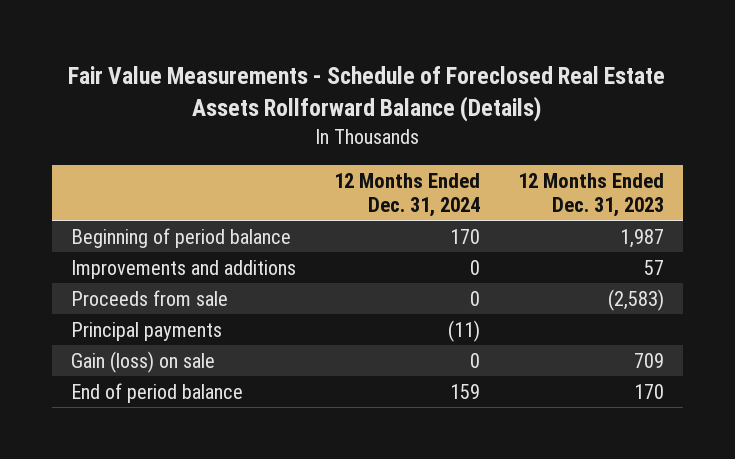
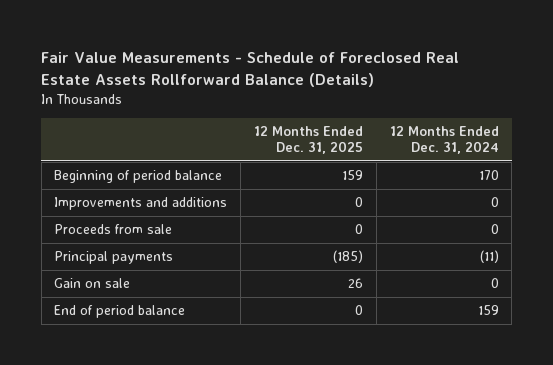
- | 12 Months Ended Dec. 31, 2024 | 12 Months Ended Dec. 31, 2023
+ | 12 Months Ended Dec. 31, 2025 | 12 Months Ended Dec. 31, 2024
- Gain (loss) on sale | 0 | 709
+ Gain on sale | 26 | 0

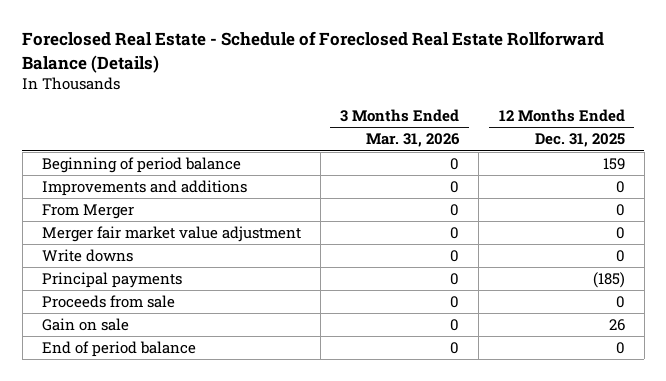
- Fair Value Measurements - Schedule of Foreclosed Real Estate Assets Rollforward Balance (Details)
+ Foreclosed Real Estate - Schedule of Foreclosed Real Estate Rollforward Balance (Details)
- | 12 Months Ended Dec. 31, 2025 | 12 Months Ended Dec. 31, 2024
+ | 3 Months Ended Mar. 31, 2026 | 12 Months Ended Dec. 31, 2025
+ From Merger | 0 | 0
+ Merger fair market value adjustment | 0 | 0
+ Write downs | 0 | 0
moved down: Proceeds from sale | 0 | 0

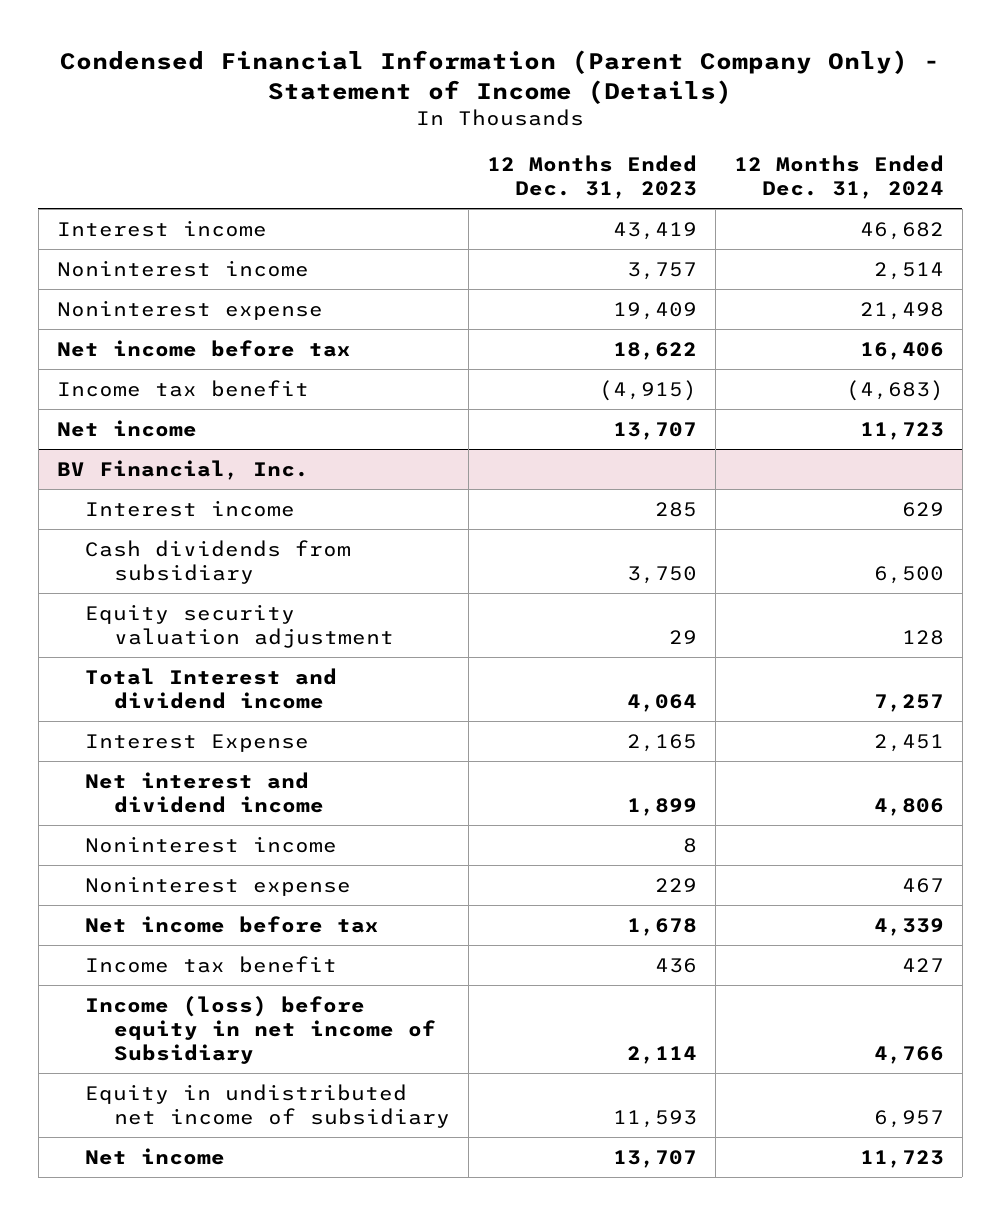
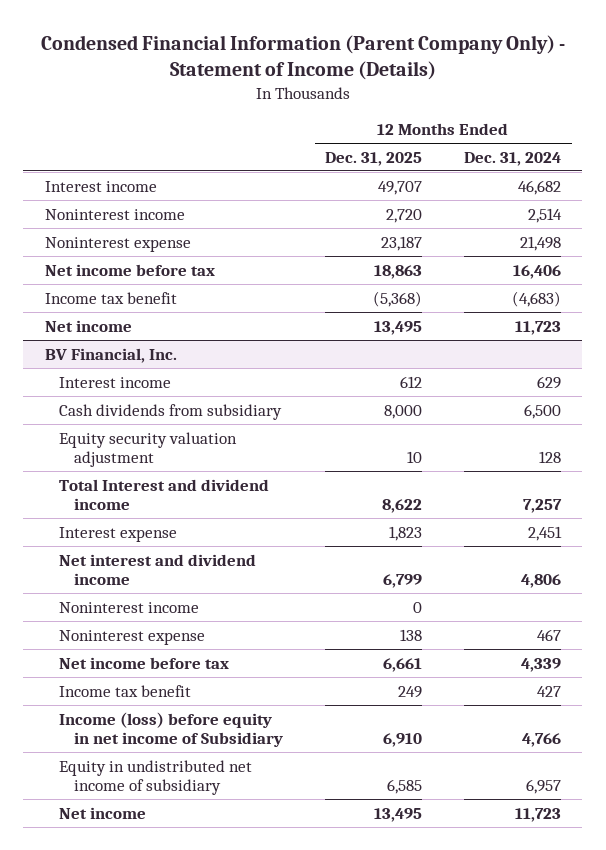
- | 12 Months Ended Dec. 31, 2023 | 12 Months Ended Dec. 31, 2024
+ | 12 Months Ended Dec. 31, 2025 | 12 Months Ended Dec. 31, 2024
@ BV Financial, Inc.
- Interest Expense | 2,165 | 2,451
+ Interest expense | 1,823 | 2,451

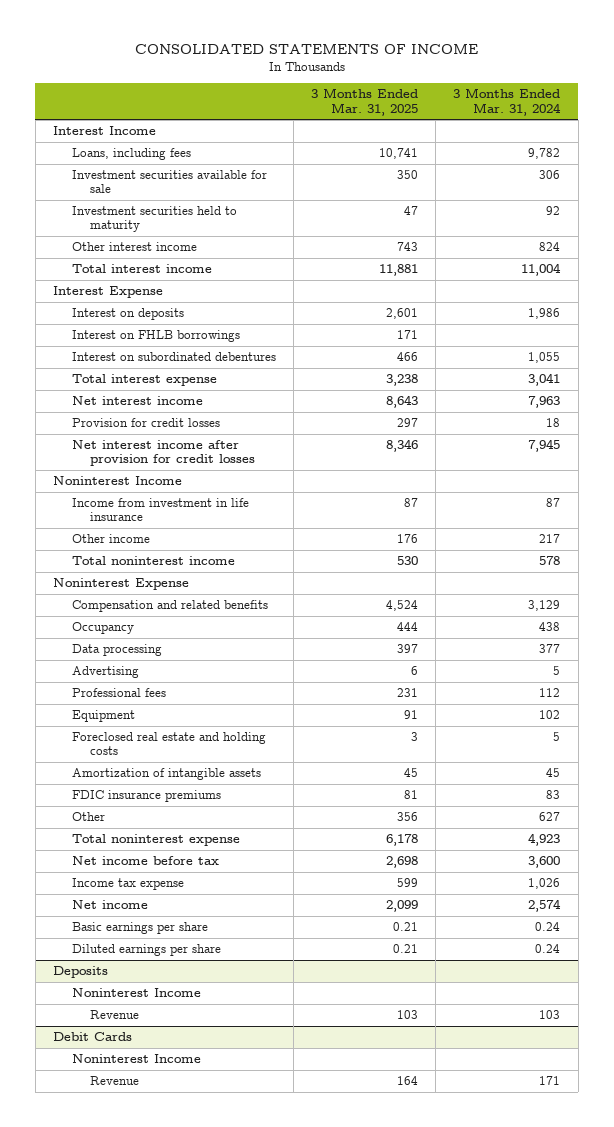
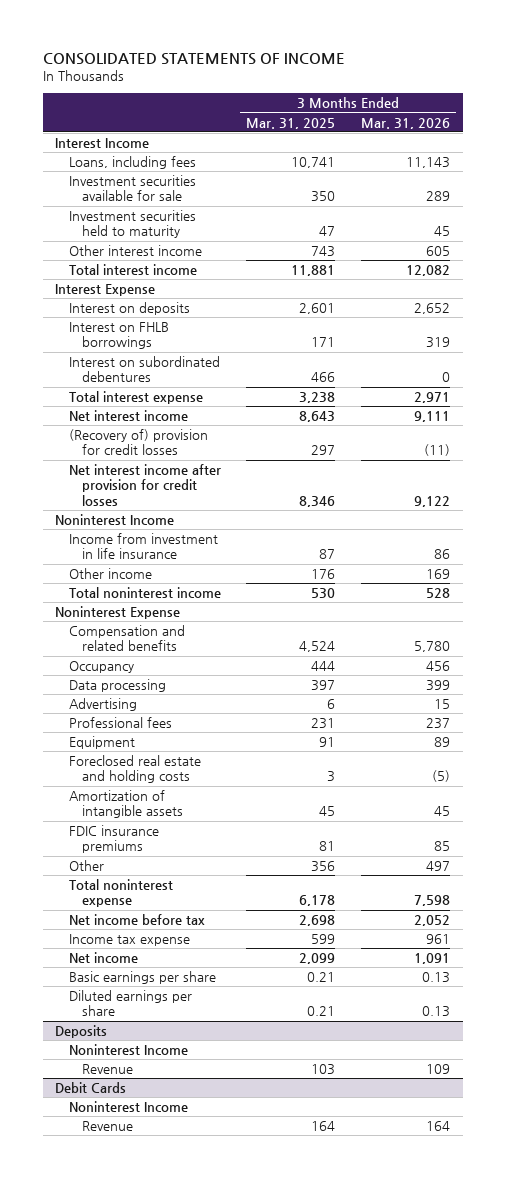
- | 3 Months Ended Mar. 31, 2025 | 3 Months Ended Mar. 31, 2024
+ | 3 Months Ended Mar. 31, 2025 | 3 Months Ended Mar. 31, 2026
- Provision for credit losses | 297 | 18
+ (Recovery of) provision for credit losses | 297 | (11)

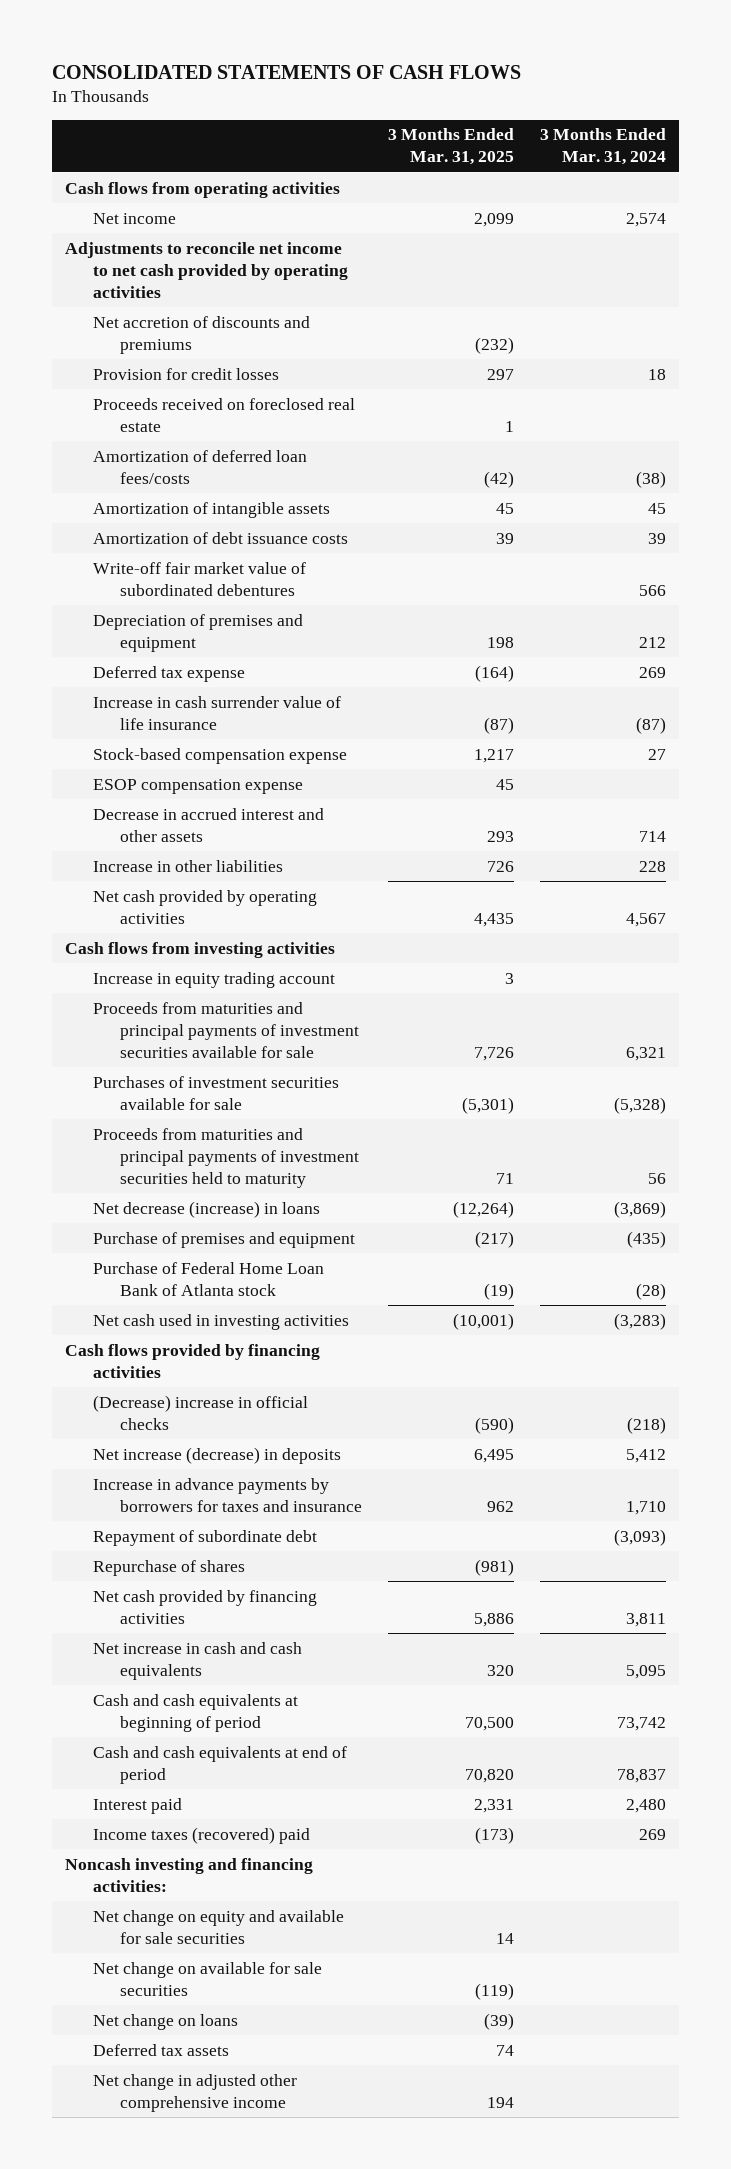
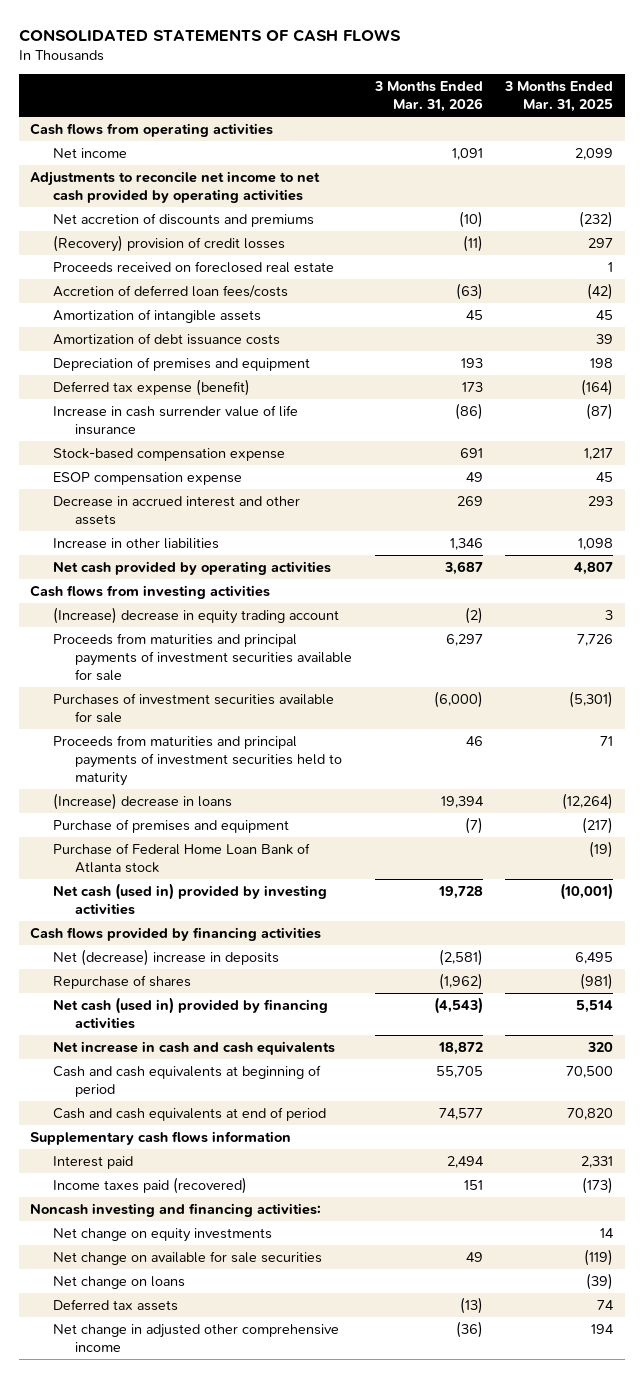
- | 3 Months Ended Mar. 31, 2025 | 3 Months Ended Mar. 31, 2024
+ | 3 Months Ended Mar. 31, 2026 | 3 Months Ended Mar. 31, 2025
- Provision for credit losses | 297 | 18
+ (Recovery) provision of credit losses | (11) | 297
- Amortization of deferred loan fees/costs | (42) | (38)
+ Accretion of deferred loan fees/costs | (63) | (42)
- Write-off fair market value of subordinated debentures | | 566
- Deferred tax expense | (164) | 269
+ Deferred tax expense (benefit) | 173 | (164)
- Increase in other liabilities | 726 | 228
- Net cash provided by operating activities | 4,435 | 4,567
+ Increase in other liabilities | 1,346 | 1,098
+ Net cash provided by operating activities | 3,687 | 4,807
- Increase in equity trading account | 3 |
+ (Increase) decrease in equity trading account | (2) | 3
- Net decrease (increase) in loans | (12,264) | (3,869)
+ (Increase) decrease in loans | 19,394 | (12,264)
- Net cash used in investing activities | (10,001) | (3,283)
+ Net cash (used in) provided by investing activities | 19,728 | (10,001)
- (Decrease) increase in official checks | (590) | (218)
- Net increase (decrease) in deposits | 6,495 | 5,412
- Increase in advance payments by borrowers for taxes and insurance | 962 | 1,710
- Repayment of subordinate debt | | (3,093)
+ Net (decrease) increase in deposits | (2,581) | 6,495
- Net cash provided by financing activities | 5,886 | 3,811
+ Net cash (used in) provided by financing activities | (4,543) | 5,514
+ Supplementary cash flows information
- Income taxes (recovered) paid | (173) | 269
+ Income taxes paid (recovered) | 151 | (173)
- Net change on equity and available for sale securities | 14 |
+ Net change on equity investments | | 14

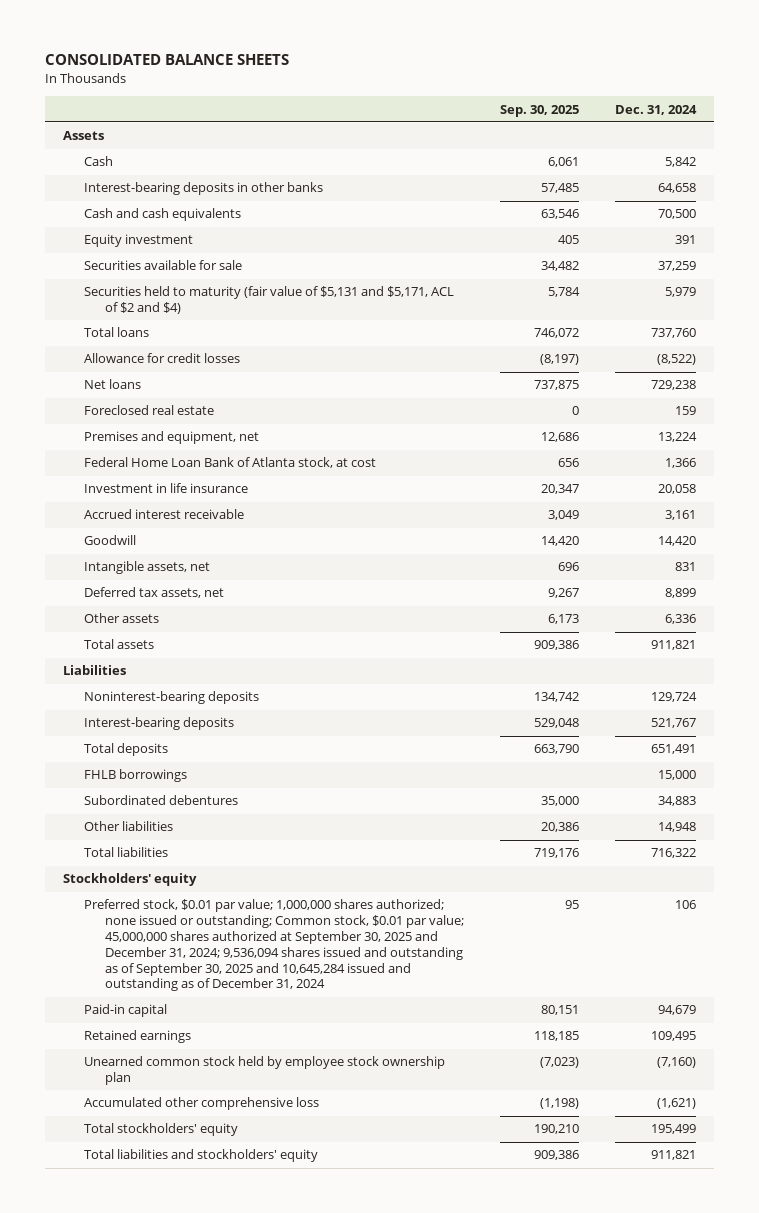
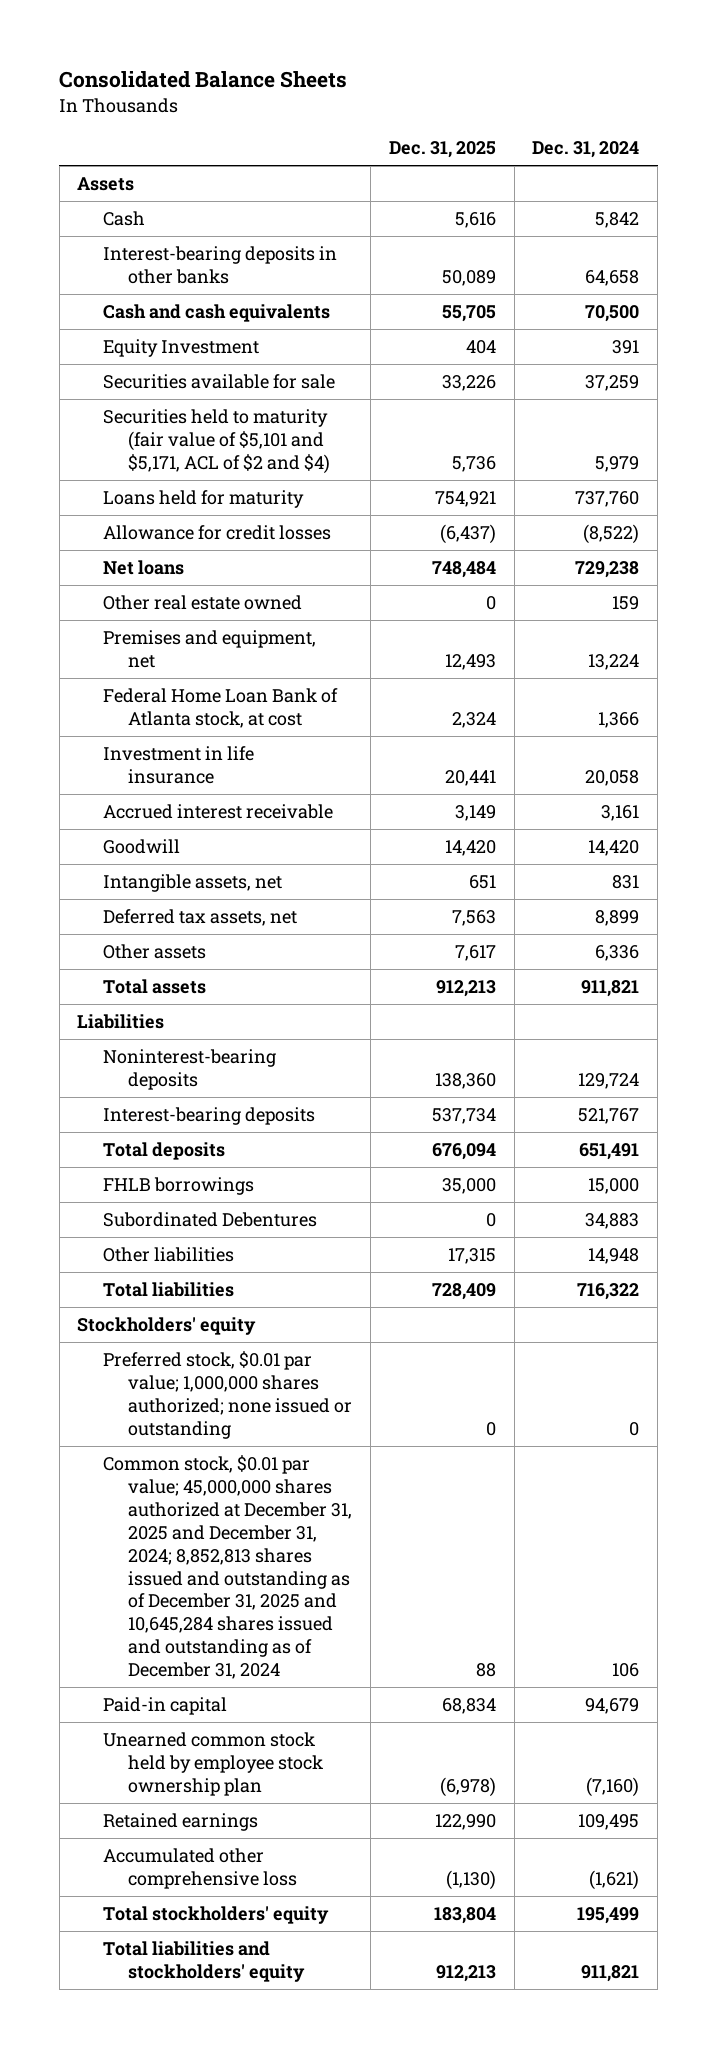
- CONSOLIDATED BALANCE SHEETS
+ Consolidated Balance Sheets
- | Sep. 30, 2025 | Dec. 31, 2024
+ | Dec. 31, 2025 | Dec. 31, 2024
- Equity investment | 405 | 391
+ Equity Investment | 404 | 391
- Securities held to maturity (fair value of $5,131 and $5,171, ACL of $2 and $4) | 5,784 | 5,979
- Total loans | 746,072 | 737,760
+ Securities held to maturity (fair value of $5,101 and $5,171, ACL of $2 and $4) | 5,736 | 5,979
+ Loans held for maturity | 754,921 | 737,760
- Foreclosed real estate | 0 | 159
+ Other real estate owned | 0 | 159
- Subordinated debentures | 35,000 | 34,883
+ Subordinated Debentures | 0 | 34,883
- Preferred stock, $0.01 par value; 1,000,000 shares authorized; none issued or outstanding; Common stock, $0.01 par value; 45,000,000 shares authorized at September 30, 2025 and December 31, 2024; 9,536,094 shares issued and outstanding as of September 30, 2025 and 10,645,284 issued and outstanding as of December 31, 2024 | 95 | 106
+ Preferred stock, $0.01 par value; 1,000,000 shares authorized; none issued or outstanding | 0 | 0
+ Common stock, $0.01 par value; 45,000,000 shares authorized at December 31, 2025 and December 31, 2024; 8,852,813 shares issued and outstanding as of December 31, 2025 and 10,645,284 shares issued and outstanding as of December 31, 2024 | 88 | 106
moved down: Retained earnings | 122,990 | 109,495

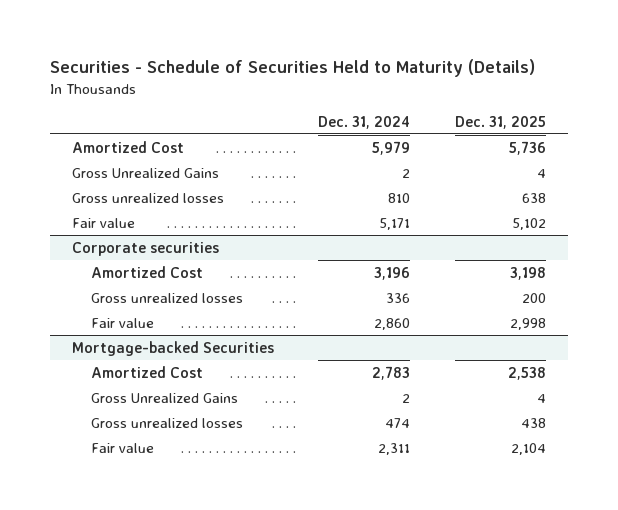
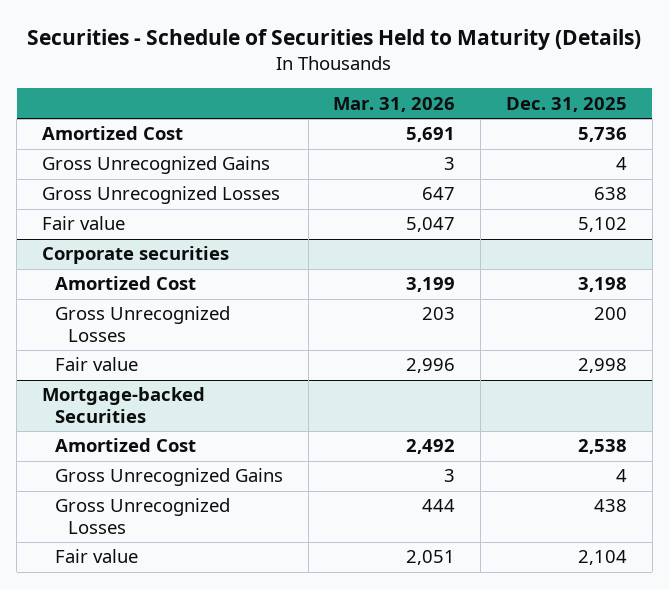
- | Dec. 31, 2024 | Dec. 31, 2025
+ | Mar. 31, 2026 | Dec. 31, 2025
- Gross Unrealized Gains | 2 | 4
- Gross unrealized losses | 810 | 638
+ Gross Unrecognized Gains | 3 | 4
+ Gross Unrecognized Losses | 647 | 638
@ Corporate securities
- Gross unrealized losses | 336 | 200
+ Gross Unrecognized Losses | 203 | 200
@ Mortgage-backed Securities
- Gross Unrealized Gains | 2 | 4
- Gross unrealized losses | 474 | 438
+ Gross Unrecognized Gains | 3 | 4
+ Gross Unrecognized Losses | 444 | 438

